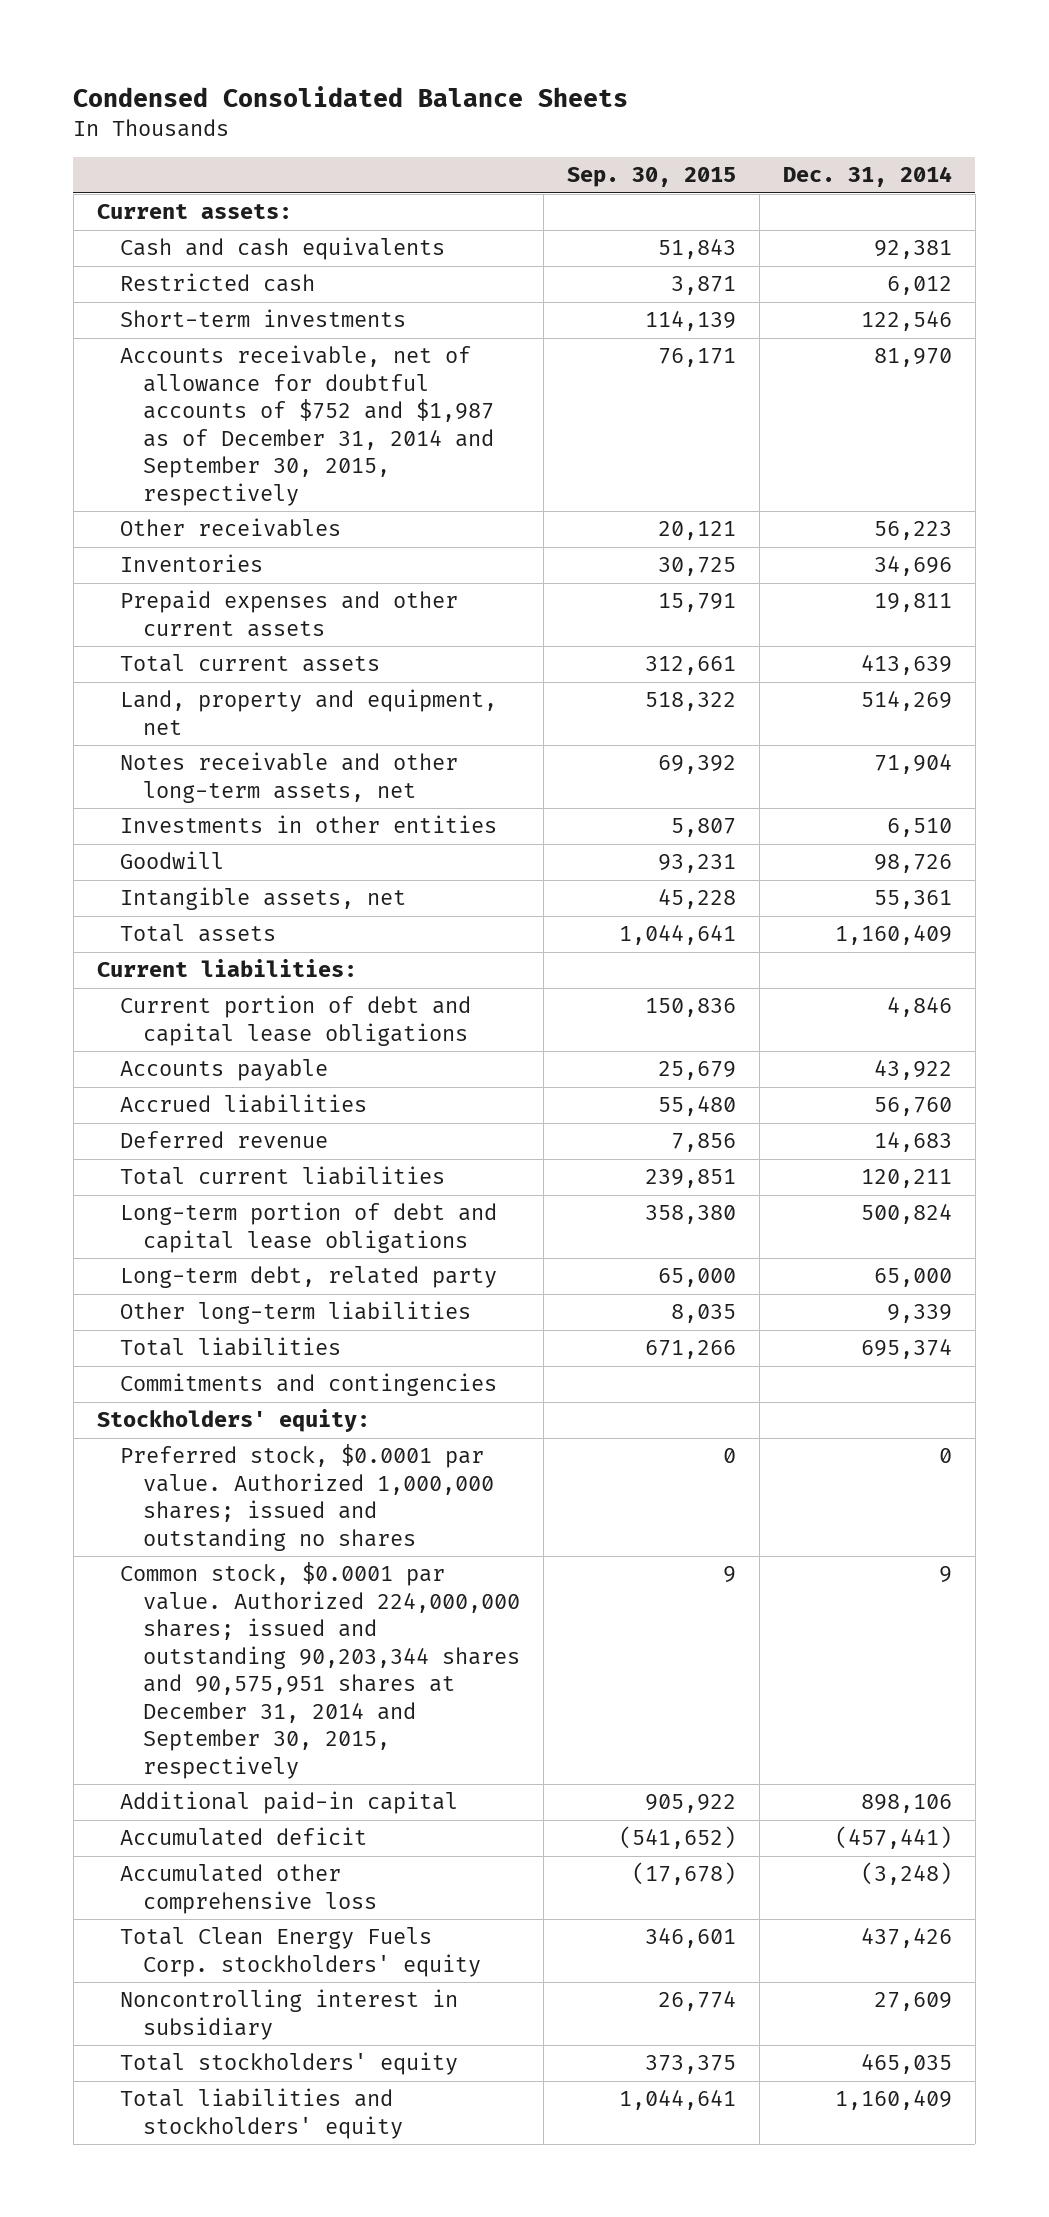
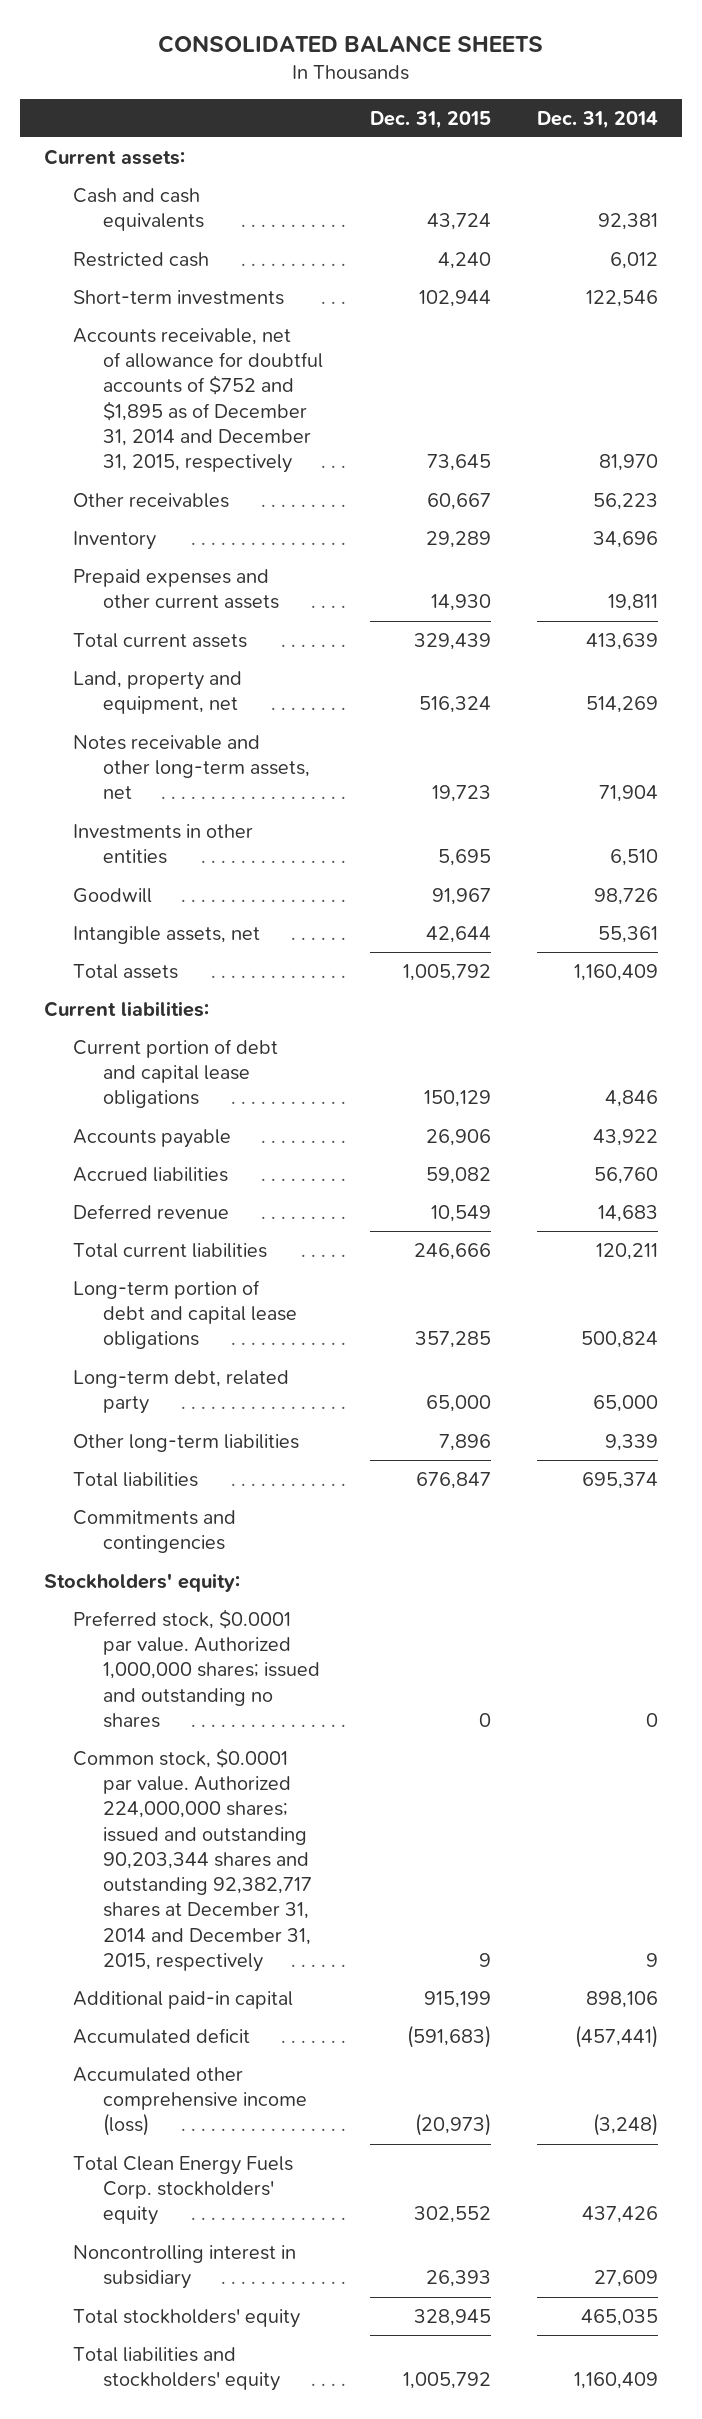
- Condensed Consolidated Balance Sheets
+ CONSOLIDATED BALANCE SHEETS
- | Sep. 30, 2015 | Dec. 31, 2014
+ | Dec. 31, 2015 | Dec. 31, 2014
- Accounts receivable, net of allowance for doubtful accounts of $752 and $1,987 as of December 31, 2014 and September 30, 2015, respectively | 76,171 | 81,970
+ Accounts receivable, net of allowance for doubtful accounts of $752 and $1,895 as of December 31, 2014 and December 31, 2015, respectively | 73,645 | 81,970
- Inventories | 30,725 | 34,696
+ Inventory | 29,289 | 34,696
- Common stock, $0.0001 par value. Authorized 224,000,000 shares; issued and outstanding 90,203,344 shares and 90,575,951 shares at December 31, 2014 and September 30, 2015, respectively | 9 | 9
+ Common stock, $0.0001 par value. Authorized 224,000,000 shares; issued and outstanding 90,203,344 shares and outstanding 92,382,717 shares at December 31, 2014 and December 31, 2015, respectively | 9 | 9
- Accumulated other comprehensive loss | (17,678) | (3,248)
+ Accumulated other comprehensive income (loss) | (20,973) | (3,248)

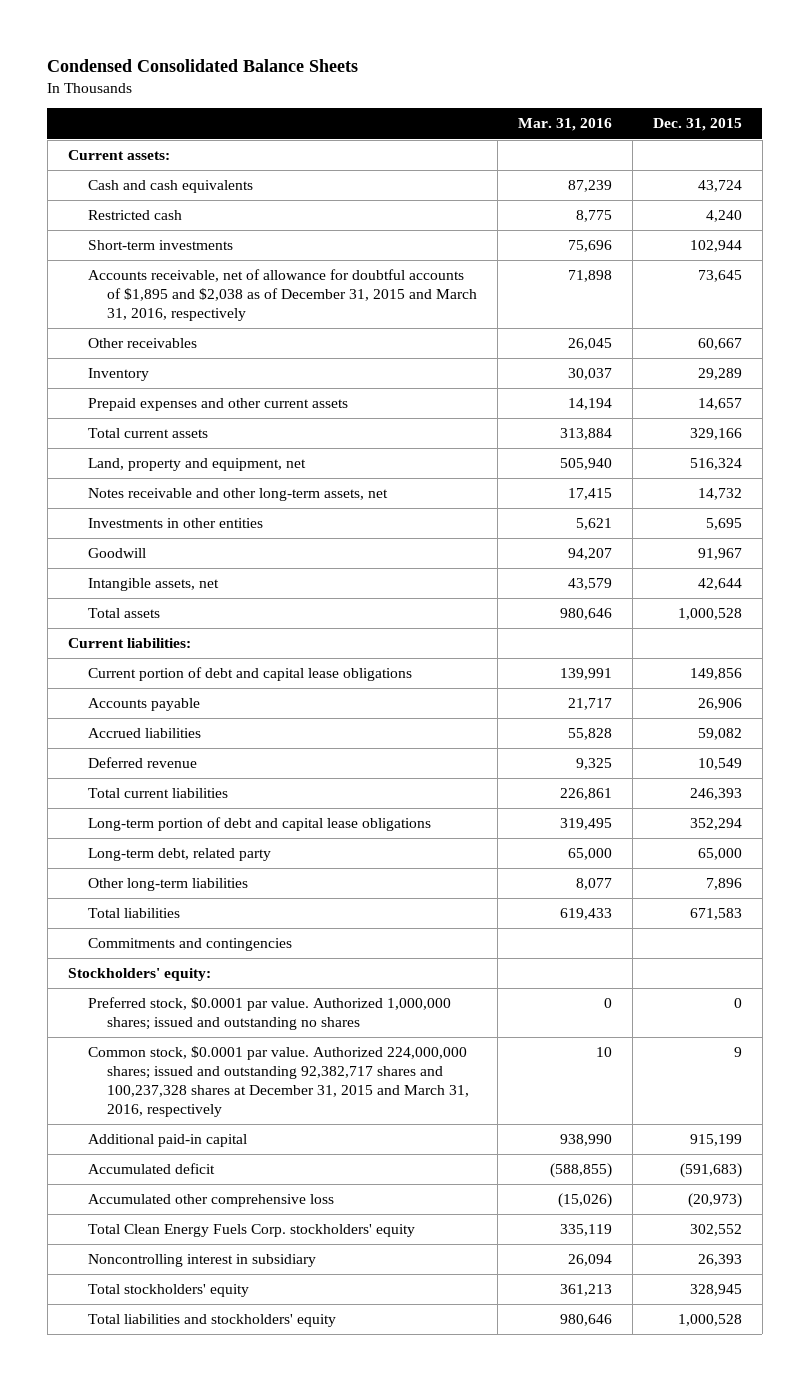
- CONSOLIDATED BALANCE SHEETS
+ Condensed Consolidated Balance Sheets
- | Dec. 31, 2015 | Dec. 31, 2014
+ | Mar. 31, 2016 | Dec. 31, 2015
- Accounts receivable, net of allowance for doubtful accounts of $752 and $1,895 as of December 31, 2014 and December 31, 2015, respectively | 73,645 | 81,970
+ Accounts receivable, net of allowance for doubtful accounts of $1,895 and $2,038 as of December 31, 2015 and March 31, 2016, respectively | 71,898 | 73,645
- Prepaid expenses and other current assets | 14,930 | 19,811
- Total current assets | 329,439 | 413,639
+ Prepaid expenses and other current assets | 14,194 | 14,657
+ Total current assets | 313,884 | 329,166
- Notes receivable and other long-term assets, net | 19,723 | 71,904
+ Notes receivable and other long-term assets, net | 17,415 | 14,732
- Total assets | 1,005,792 | 1,160,409
+ Total assets | 980,646 | 1,000,528
- Current portion of debt and capital lease obligations | 150,129 | 4,846
+ Current portion of debt and capital lease obligations | 139,991 | 149,856
- Total current liabilities | 246,666 | 120,211
- Long-term portion of debt and capital lease obligations | 357,285 | 500,824
+ Total current liabilities | 226,861 | 246,393
+ Long-term portion of debt and capital lease obligations | 319,495 | 352,294
- Total liabilities | 676,847 | 695,374
+ Total liabilities | 619,433 | 671,583
- Common stock, $0.0001 par value. Authorized 224,000,000 shares; issued and outstanding 90,203,344 shares and outstanding 92,382,717 shares at December 31, 2014 and December 31, 2015, respectively | 9 | 9
+ Common stock, $0.0001 par value. Authorized 224,000,000 shares; issued and outstanding 92,382,717 shares and 100,237,328 shares at December 31, 2015 and March 31, 2016, respectively | 10 | 9
- Accumulated other comprehensive income (loss) | (20,973) | (3,248)
+ Accumulated other comprehensive loss | (15,026) | (20,973)
- Total liabilities and stockholders' equity | 1,005,792 | 1,160,409
+ Total liabilities and stockholders' equity | 980,646 | 1,000,528

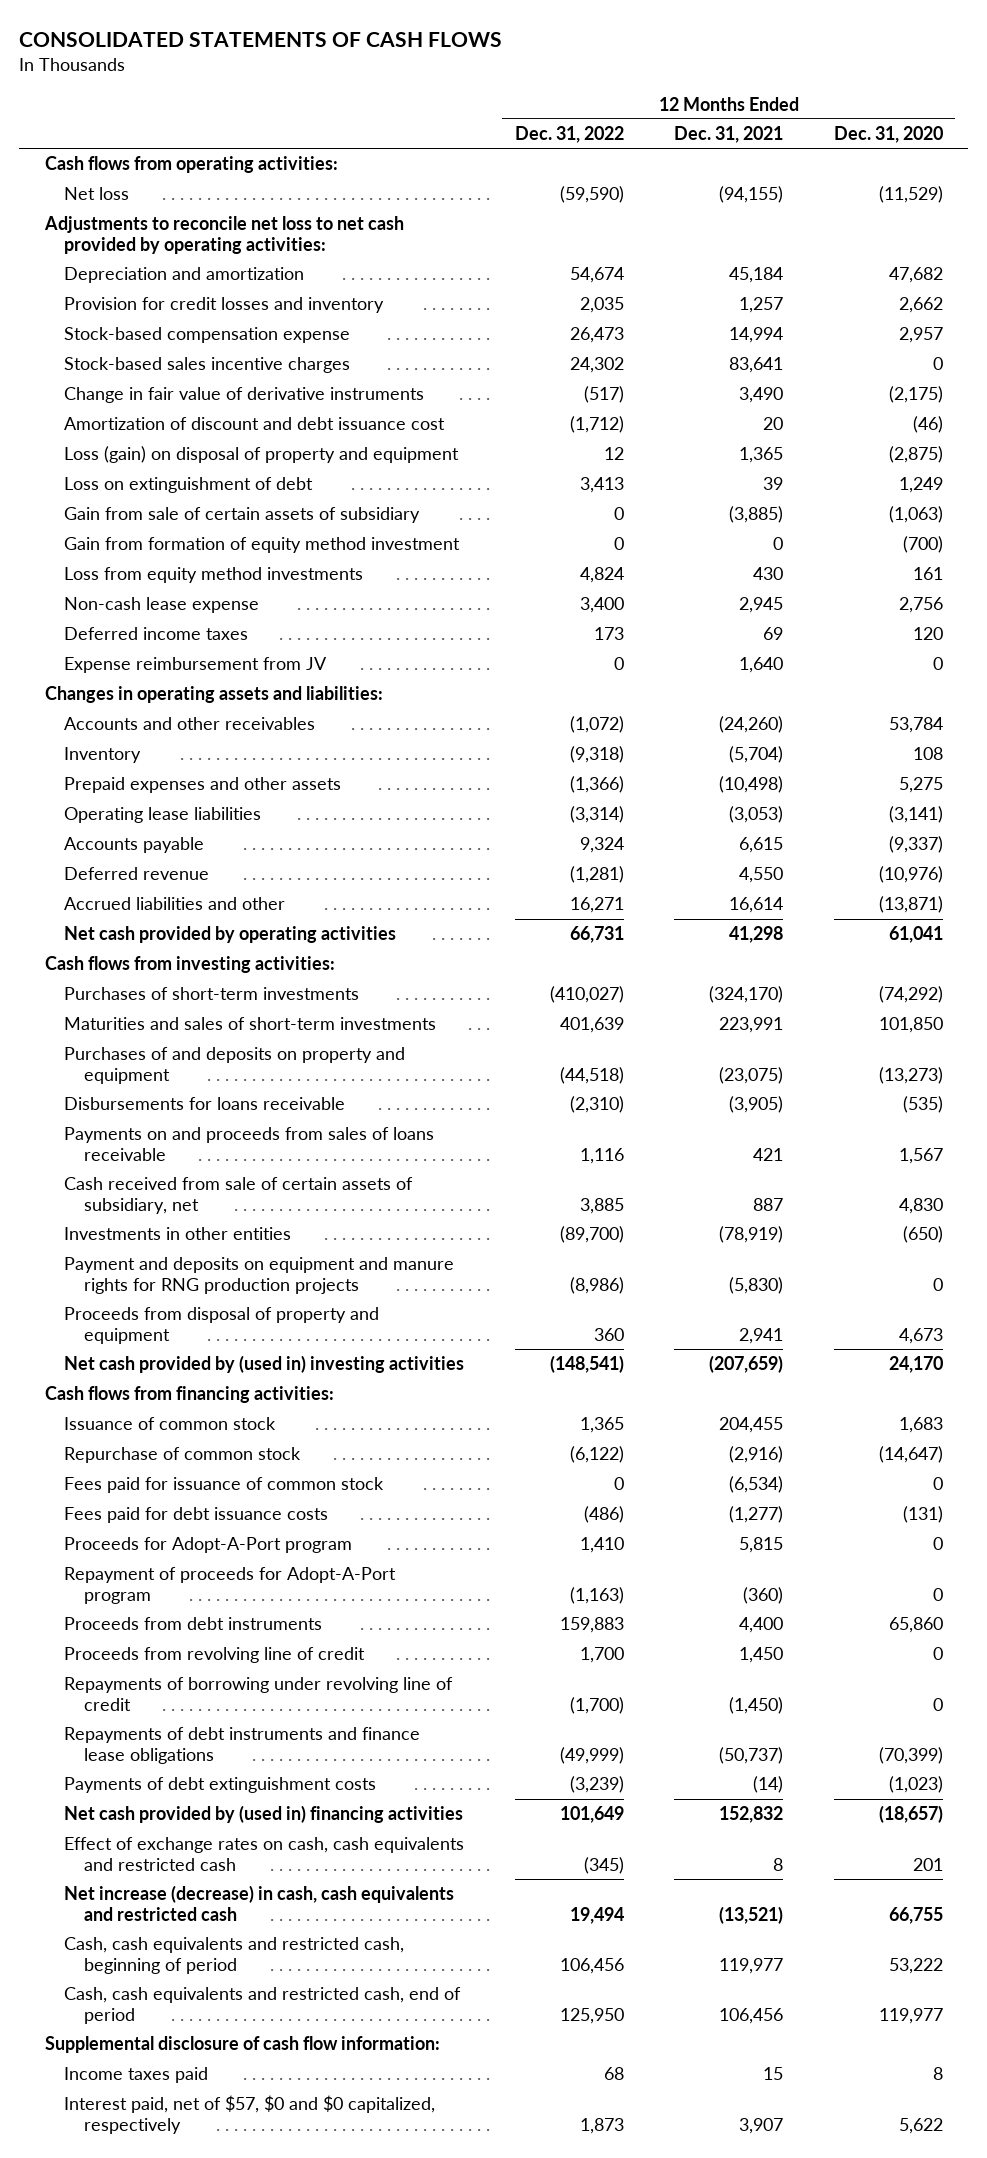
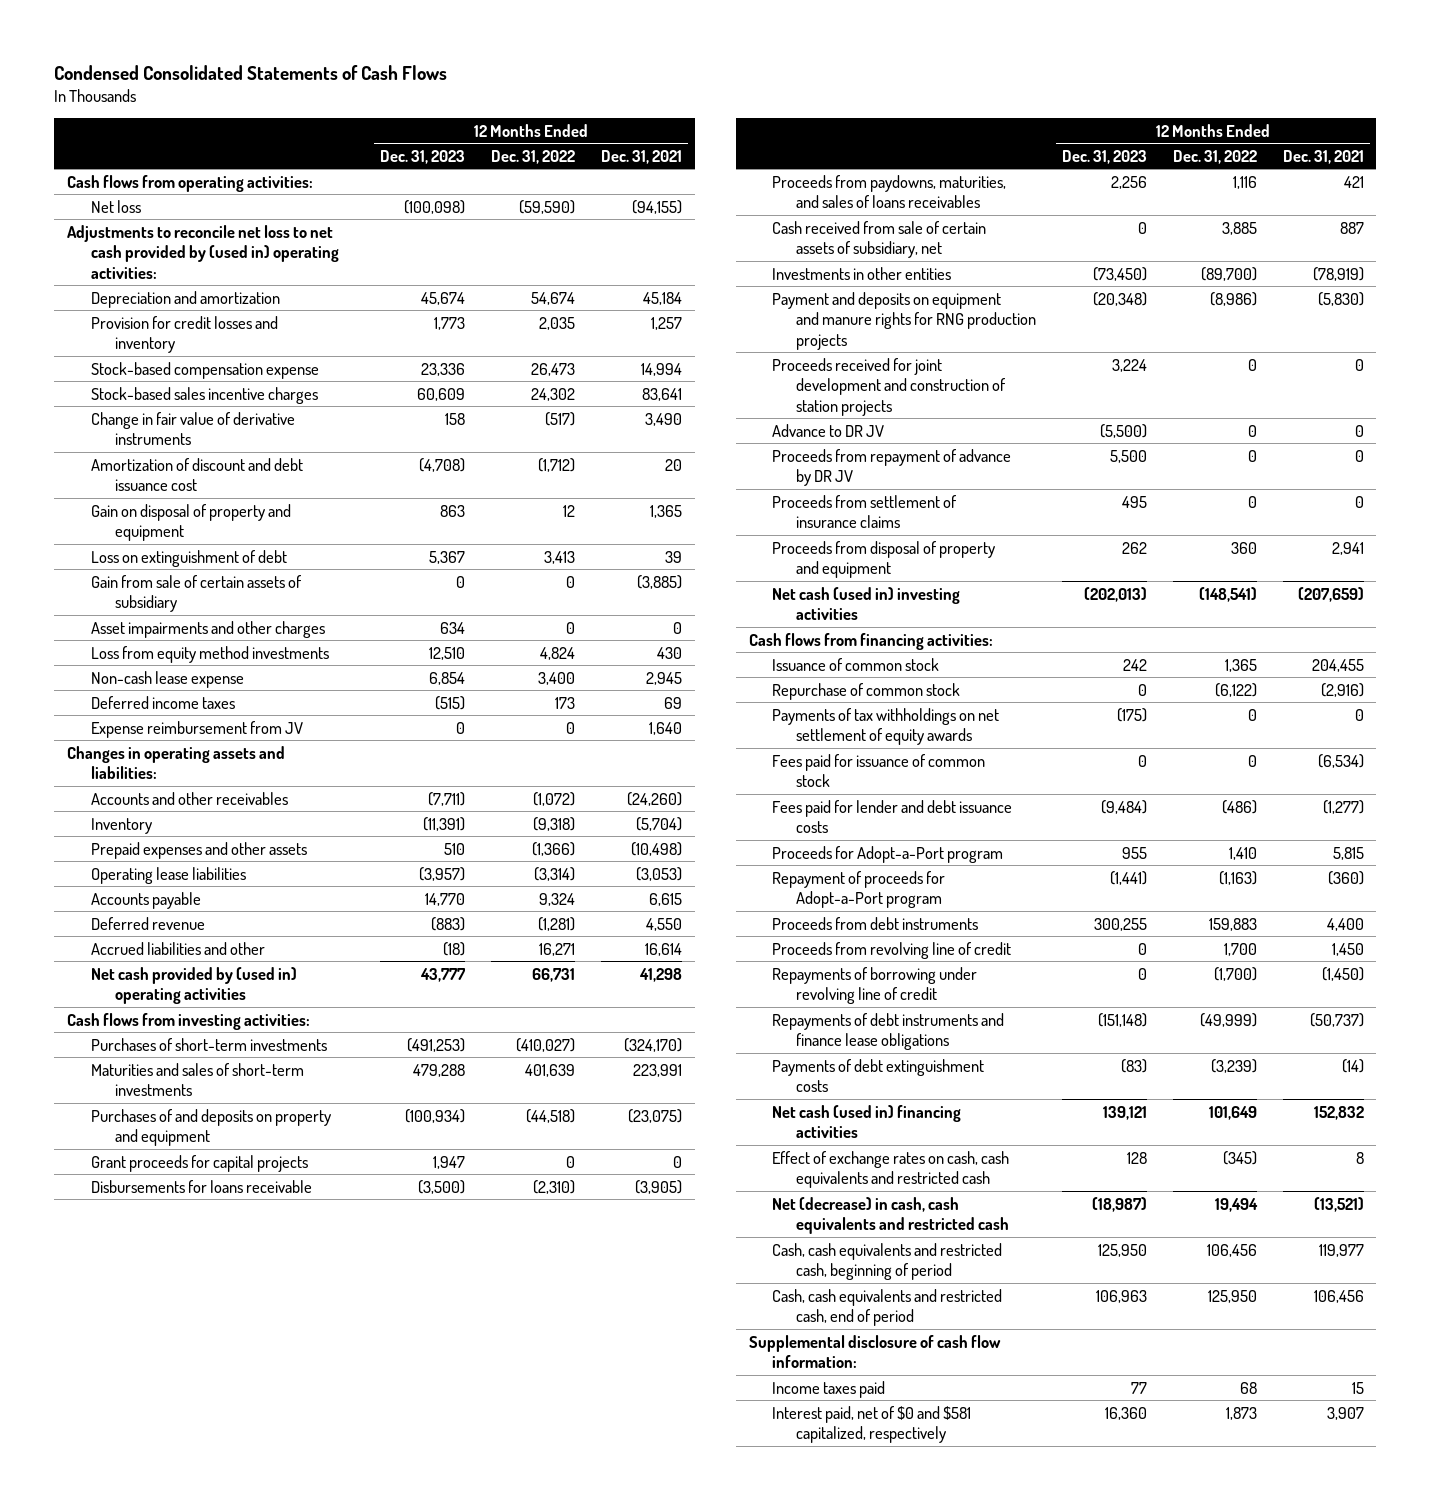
- CONSOLIDATED STATEMENTS OF CASH FLOWS
+ Condensed Consolidated Statements of Cash Flows
- | 12 Months Ended Dec. 31, 2022 | 12 Months Ended Dec. 31, 2021 | 12 Months Ended Dec. 31, 2020
+ | 12 Months Ended Dec. 31, 2023 | 12 Months Ended Dec. 31, 2022 | 12 Months Ended Dec. 31, 2021
- Adjustments to reconcile net loss to net cash provided by operating activities:
+ Adjustments to reconcile net loss to net cash provided by (used in) operating activities:
- Loss (gain) on disposal of property and equipment | 12 | 1,365 | (2,875)
+ Gain on disposal of property and equipment | 863 | 12 | 1,365
- Gain from formation of equity method investment | 0 | 0 | (700)
+ Asset impairments and other charges | 634 | 0 | 0
- Net cash provided by operating activities | 66,731 | 41,298 | 61,041
+ Net cash provided by (used in) operating activities | 43,777 | 66,731 | 41,298
+ Grant proceeds for capital projects | 1,947 | 0 | 0
- Payments on and proceeds from sales of loans receivable | 1,116 | 421 | 1,567
+ Proceeds from paydowns, maturities, and sales of loans receivables | 2,256 | 1,116 | 421
+ Proceeds received for joint development and construction of station projects | 3,224 | 0 | 0
+ Advance to DR JV | (5,500) | 0 | 0
+ Proceeds from repayment of advance by DR JV | 5,500 | 0 | 0
+ Proceeds from settlement of insurance claims | 495 | 0 | 0
- Net cash provided by (used in) investing activities | (148,541) | (207,659) | 24,170
+ Net cash (used in) investing activities | (202,013) | (148,541) | (207,659)
+ Payments of tax withholdings on net settlement of equity awards | (175) | 0 | 0
- Fees paid for debt issuance costs | (486) | (1,277) | (131)
- Proceeds for Adopt-A-Port program | 1,410 | 5,815 | 0
- Repayment of proceeds for Adopt-A-Port program | (1,163) | (360) | 0
+ Fees paid for lender and debt issuance costs | (9,484) | (486) | (1,277)
+ Proceeds for Adopt-a-Port program | 955 | 1,410 | 5,815
+ Repayment of proceeds for Adopt-a-Port program | (1,441) | (1,163) | (360)
- Net cash provided by (used in) financing activities | 101,649 | 152,832 | (18,657)
+ Net cash (used in) financing activities | 139,121 | 101,649 | 152,832
- Net increase (decrease) in cash, cash equivalents and restricted cash | 19,494 | (13,521) | 66,755
+ Net (decrease) in cash, cash equivalents and restricted cash | (18,987) | 19,494 | (13,521)
- Interest paid, net of $57, $0 and $0 capitalized, respectively | 1,873 | 3,907 | 5,622
+ Interest paid, net of $0 and $581 capitalized, respectively | 16,360 | 1,873 | 3,907

